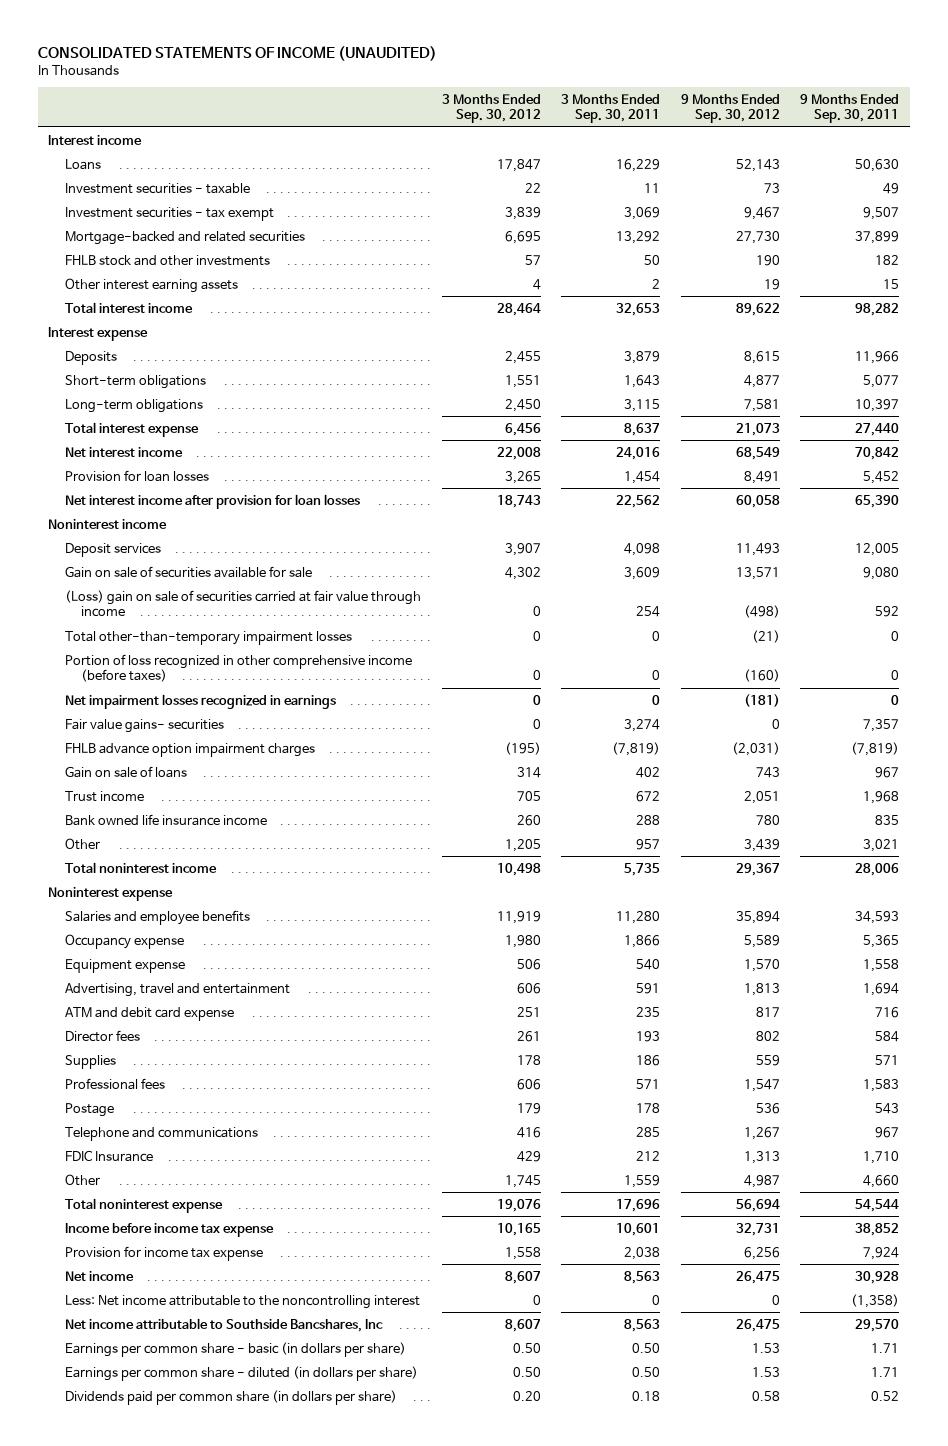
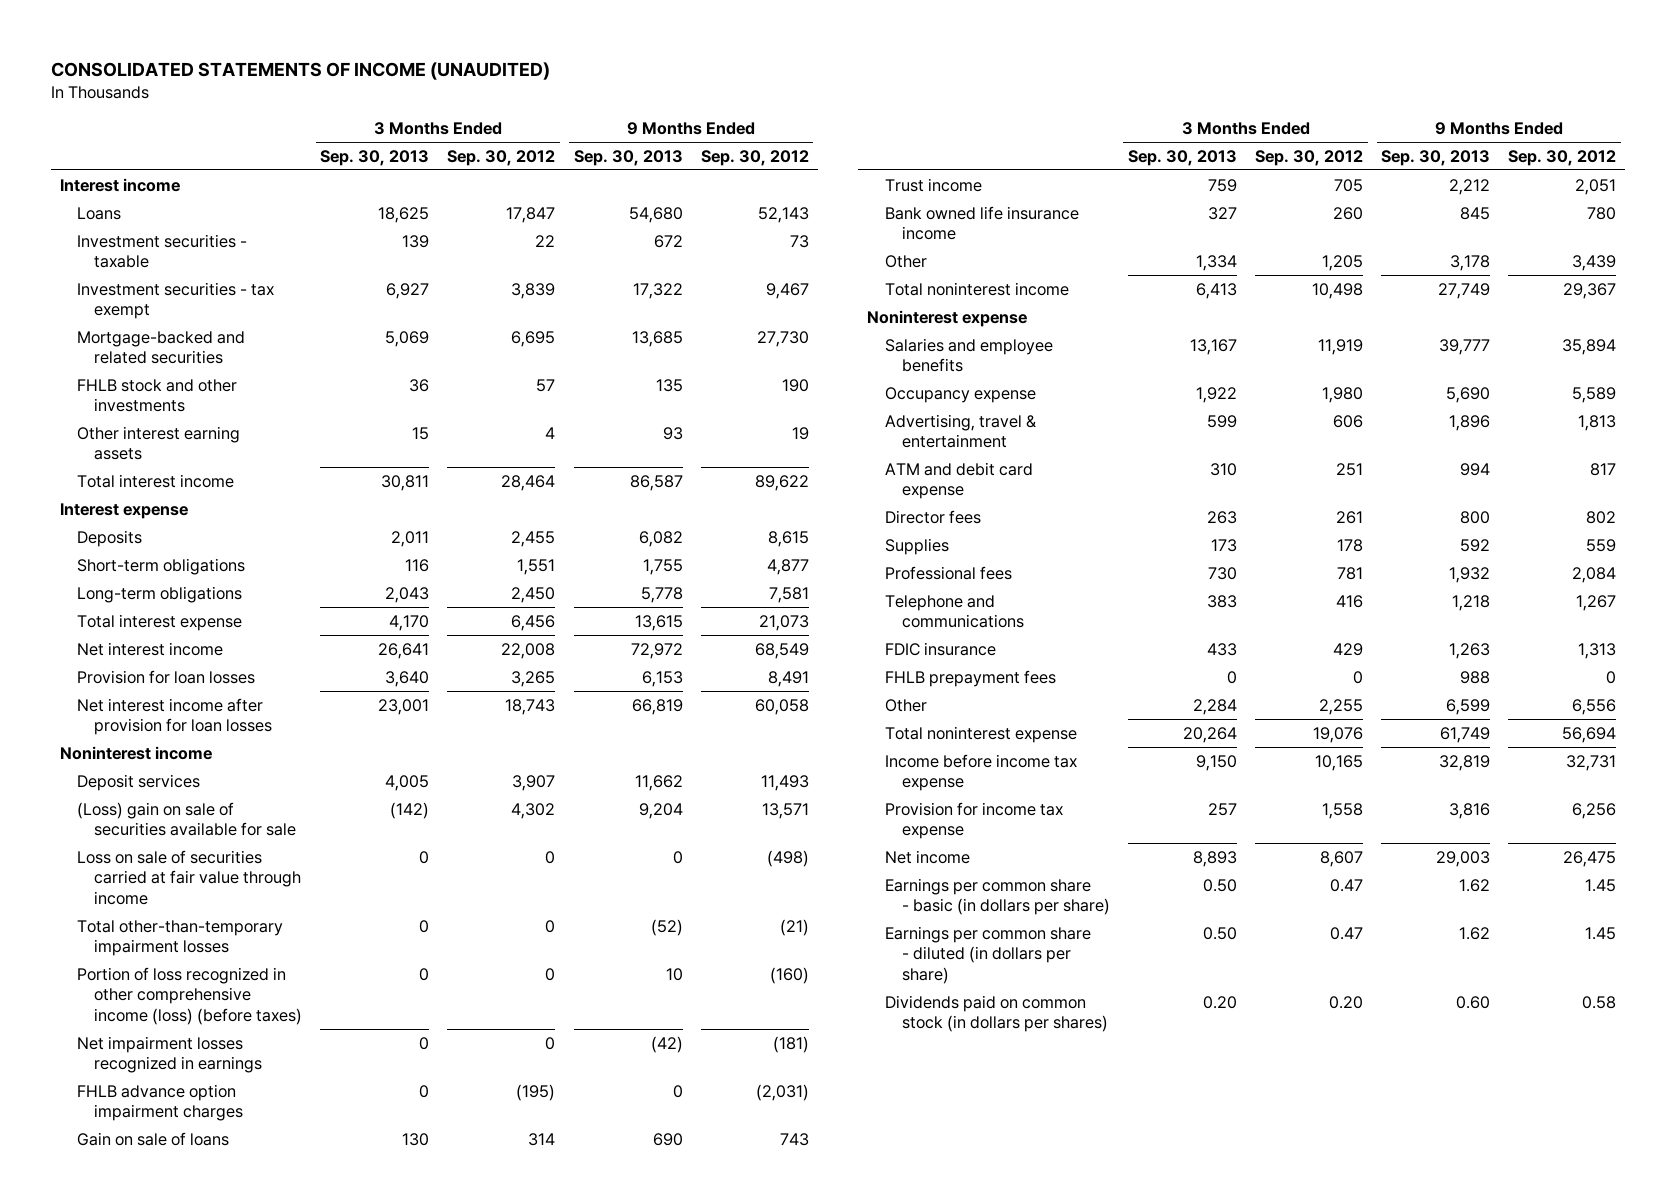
- | 3 Months Ended Sep. 30, 2012 | 3 Months Ended Sep. 30, 2011 | 9 Months Ended Sep. 30, 2012 | 9 Months Ended Sep. 30, 2011
+ | 3 Months Ended Sep. 30, 2013 | 3 Months Ended Sep. 30, 2012 | 9 Months Ended Sep. 30, 2013 | 9 Months Ended Sep. 30, 2012
- Gain on sale of securities available for sale | 4,302 | 3,609 | 13,571 | 9,080
- (Loss) gain on sale of securities carried at fair value through income | 0 | 254 | (498) | 592
+ (Loss) gain on sale of securities available for sale | (142) | 4,302 | 9,204 | 13,571
+ Loss on sale of securities carried at fair value through income | 0 | 0 | 0 | (498)
- Portion of loss recognized in other comprehensive income (before taxes) | 0 | 0 | (160) | 0
+ Portion of loss recognized in other comprehensive income (loss) (before taxes) | 0 | 0 | 10 | (160)
- Fair value gains- securities | 0 | 3,274 | 0 | 7,357
- Equipment expense | 506 | 540 | 1,570 | 1,558
- Advertising, travel and entertainment | 606 | 591 | 1,813 | 1,694
+ Advertising, travel & entertainment | 599 | 606 | 1,896 | 1,813
- Professional fees | 606 | 571 | 1,547 | 1,583
- Postage | 179 | 178 | 536 | 543
+ Professional fees | 730 | 781 | 1,932 | 2,084
- FDIC Insurance | 429 | 212 | 1,313 | 1,710
- Other | 1,745 | 1,559 | 4,987 | 4,660
+ FDIC insurance | 433 | 429 | 1,263 | 1,313
+ FHLB prepayment fees | 0 | 0 | 988 | 0
+ Other | 2,284 | 2,255 | 6,599 | 6,556
- Less: Net income attributable to the noncontrolling interest | 0 | 0 | 0 | (1,358)
- Net income attributable to Southside Bancshares, Inc | 8,607 | 8,563 | 26,475 | 29,570
- Earnings per common share - basic (in dollars per share) | 0.50 | 0.50 | 1.53 | 1.71
- Earnings per common share - diluted (in dollars per share) | 0.50 | 0.50 | 1.53 | 1.71
- Dividends paid per common share (in dollars per share) | 0.20 | 0.18 | 0.58 | 0.52
+ Earnings per common share - basic (in dollars per share) | 0.50 | 0.47 | 1.62 | 1.45
+ Earnings per common share - diluted (in dollars per share) | 0.50 | 0.47 | 1.62 | 1.45
+ Dividends paid on common stock (in dollars per shares) | 0.20 | 0.20 | 0.60 | 0.58

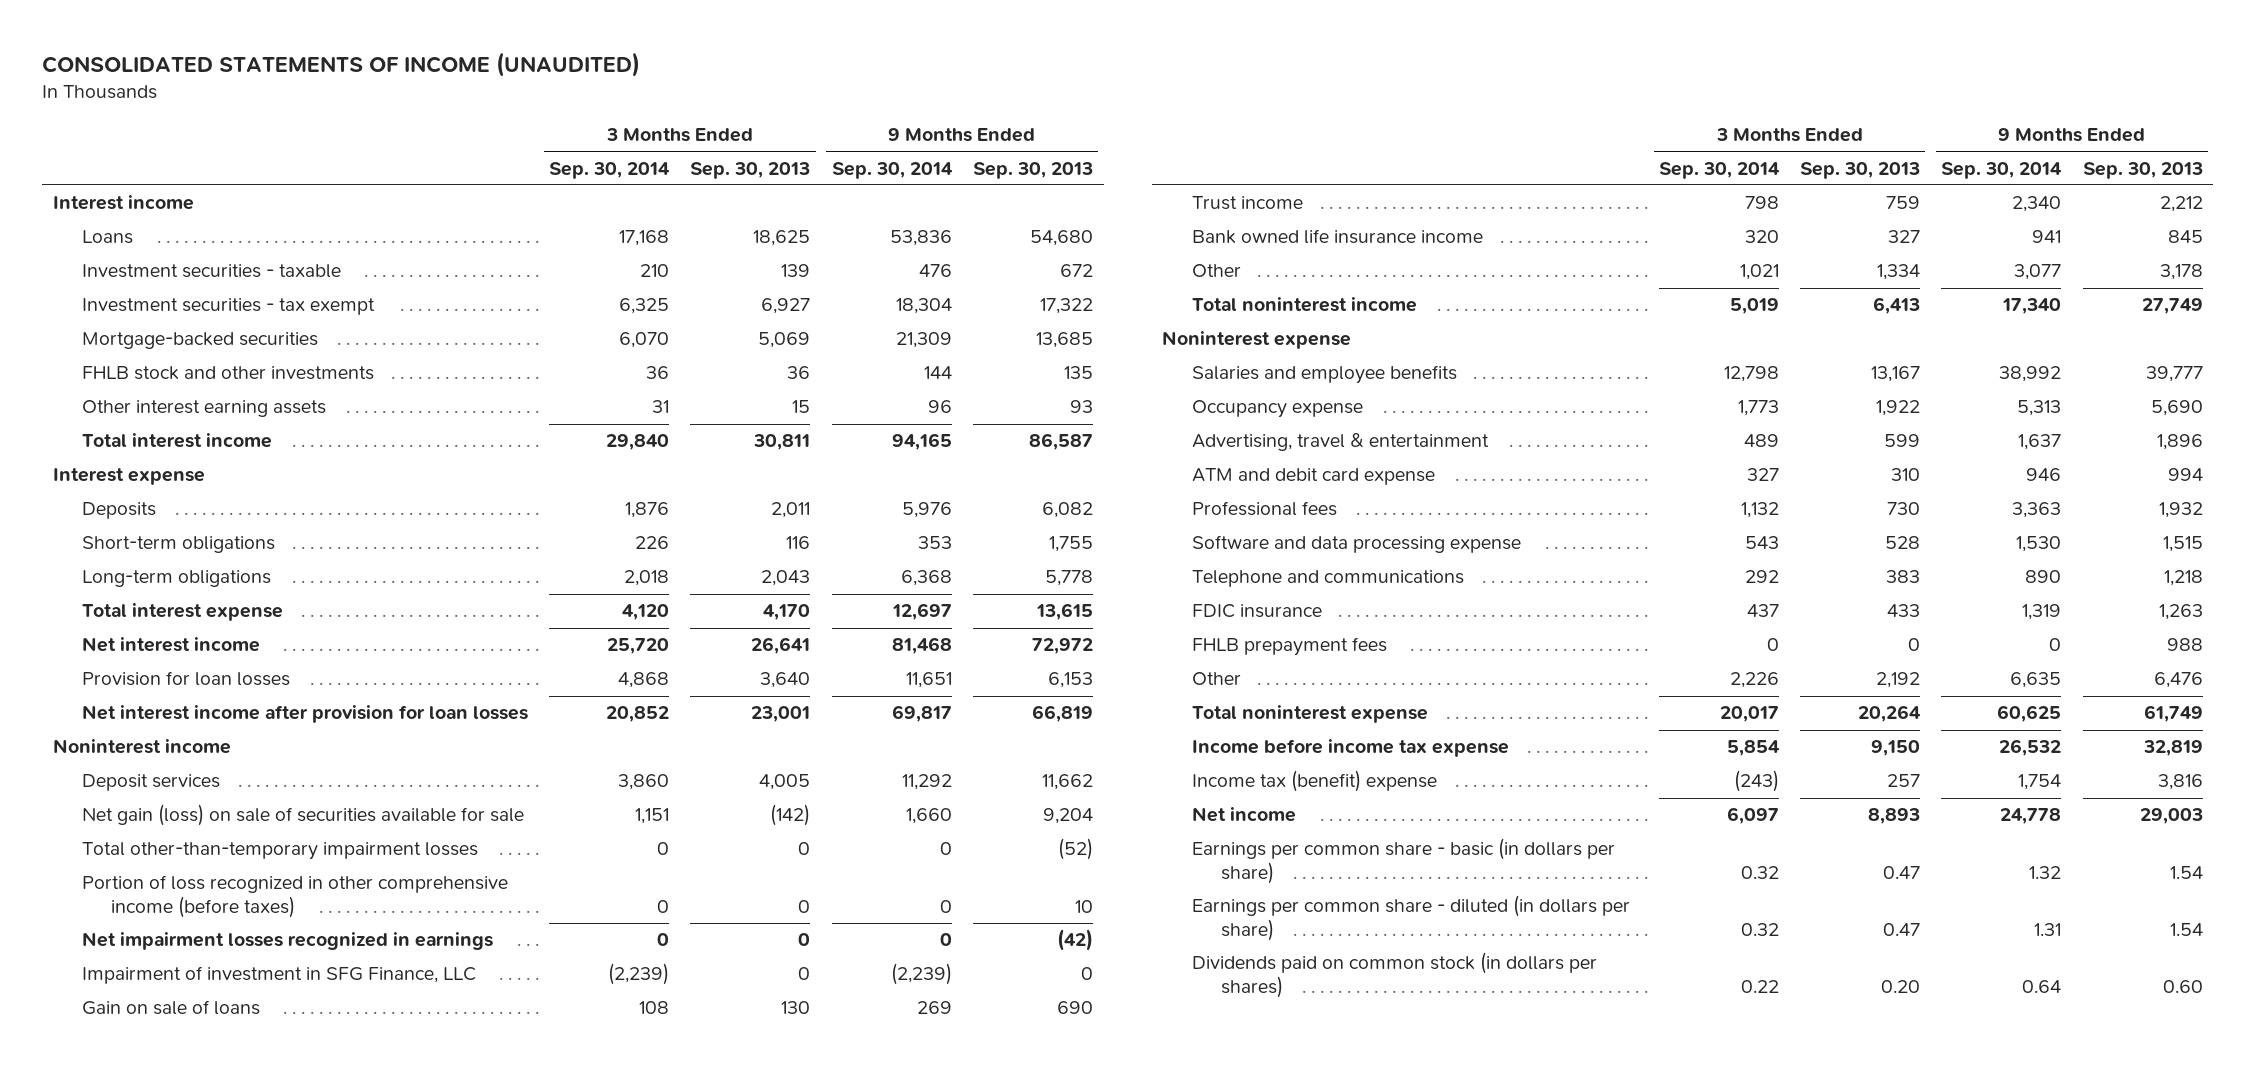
- | 3 Months Ended Sep. 30, 2013 | 3 Months Ended Sep. 30, 2012 | 9 Months Ended Sep. 30, 2013 | 9 Months Ended Sep. 30, 2012
+ | 3 Months Ended Sep. 30, 2014 | 3 Months Ended Sep. 30, 2013 | 9 Months Ended Sep. 30, 2014 | 9 Months Ended Sep. 30, 2013
- Mortgage-backed and related securities | 5,069 | 6,695 | 13,685 | 27,730
+ Mortgage-backed securities | 6,070 | 5,069 | 21,309 | 13,685
- (Loss) gain on sale of securities available for sale | (142) | 4,302 | 9,204 | 13,571
- Loss on sale of securities carried at fair value through income | 0 | 0 | 0 | (498)
+ Net gain (loss) on sale of securities available for sale | 1,151 | (142) | 1,660 | 9,204
- Portion of loss recognized in other comprehensive income (loss) (before taxes) | 0 | 0 | 10 | (160)
+ Portion of loss recognized in other comprehensive income (before taxes) | 0 | 0 | 0 | 10
- FHLB advance option impairment charges | 0 | (195) | 0 | (2,031)
+ Impairment of investment in SFG Finance, LLC | (2,239) | 0 | (2,239) | 0
- Director fees | 263 | 261 | 800 | 802
- Supplies | 173 | 178 | 592 | 559
+ Software and data processing expense | 543 | 528 | 1,530 | 1,515
- Other | 2,284 | 2,255 | 6,599 | 6,556
+ Other | 2,226 | 2,192 | 6,635 | 6,476
- Provision for income tax expense | 257 | 1,558 | 3,816 | 6,256
+ Income tax (benefit) expense | (243) | 257 | 1,754 | 3,816
- Earnings per common share - basic (in dollars per share) | 0.50 | 0.47 | 1.62 | 1.45
- Earnings per common share - diluted (in dollars per share) | 0.50 | 0.47 | 1.62 | 1.45
+ Earnings per common share - basic (in dollars per share) | 0.32 | 0.47 | 1.32 | 1.54
+ Earnings per common share - diluted (in dollars per share) | 0.32 | 0.47 | 1.31 | 1.54

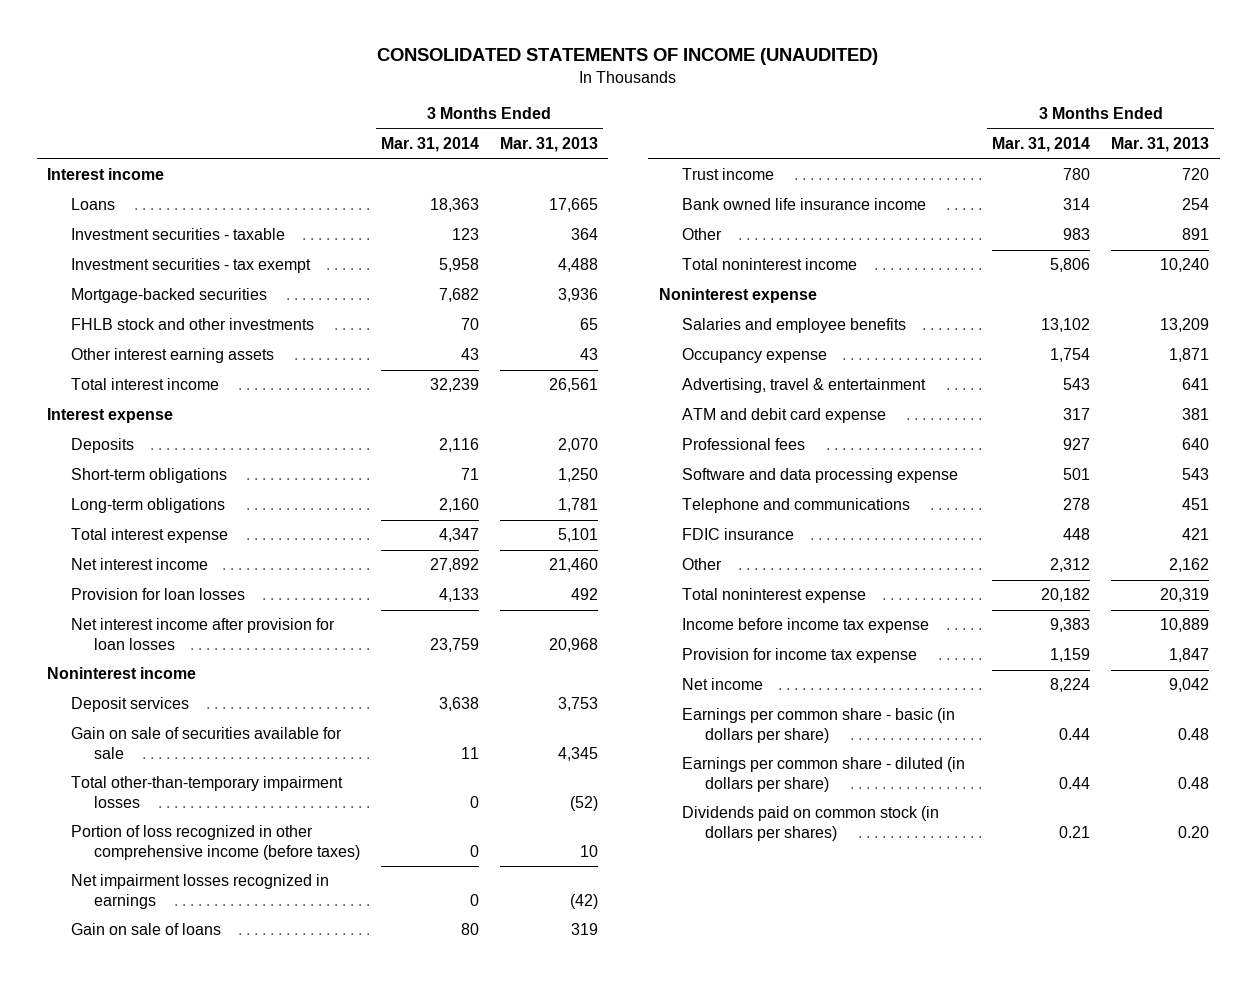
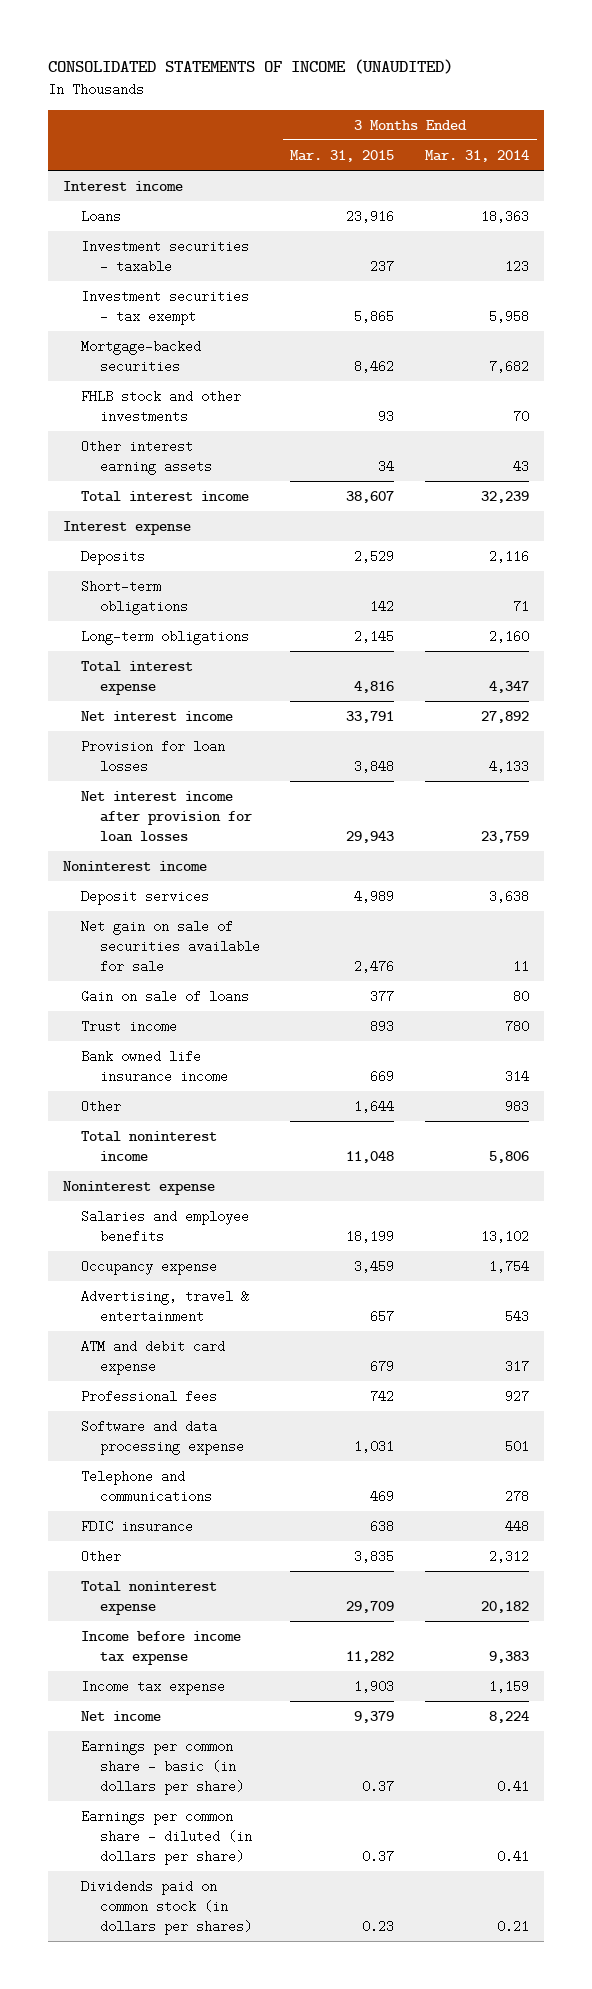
- | 3 Months Ended Mar. 31, 2014 | 3 Months Ended Mar. 31, 2013
+ | 3 Months Ended Mar. 31, 2015 | 3 Months Ended Mar. 31, 2014
- Gain on sale of securities available for sale | 11 | 4,345
- Total other-than-temporary impairment losses | 0 | (52)
- Portion of loss recognized in other comprehensive income (before taxes) | 0 | 10
- Net impairment losses recognized in earnings | 0 | (42)
+ Net gain on sale of securities available for sale | 2,476 | 11
- Provision for income tax expense | 1,159 | 1,847
+ Income tax expense | 1,903 | 1,159
- Earnings per common share - basic (in dollars per share) | 0.44 | 0.48
- Earnings per common share - diluted (in dollars per share) | 0.44 | 0.48
+ Earnings per common share - basic (in dollars per share) | 0.37 | 0.41
+ Earnings per common share - diluted (in dollars per share) | 0.37 | 0.41

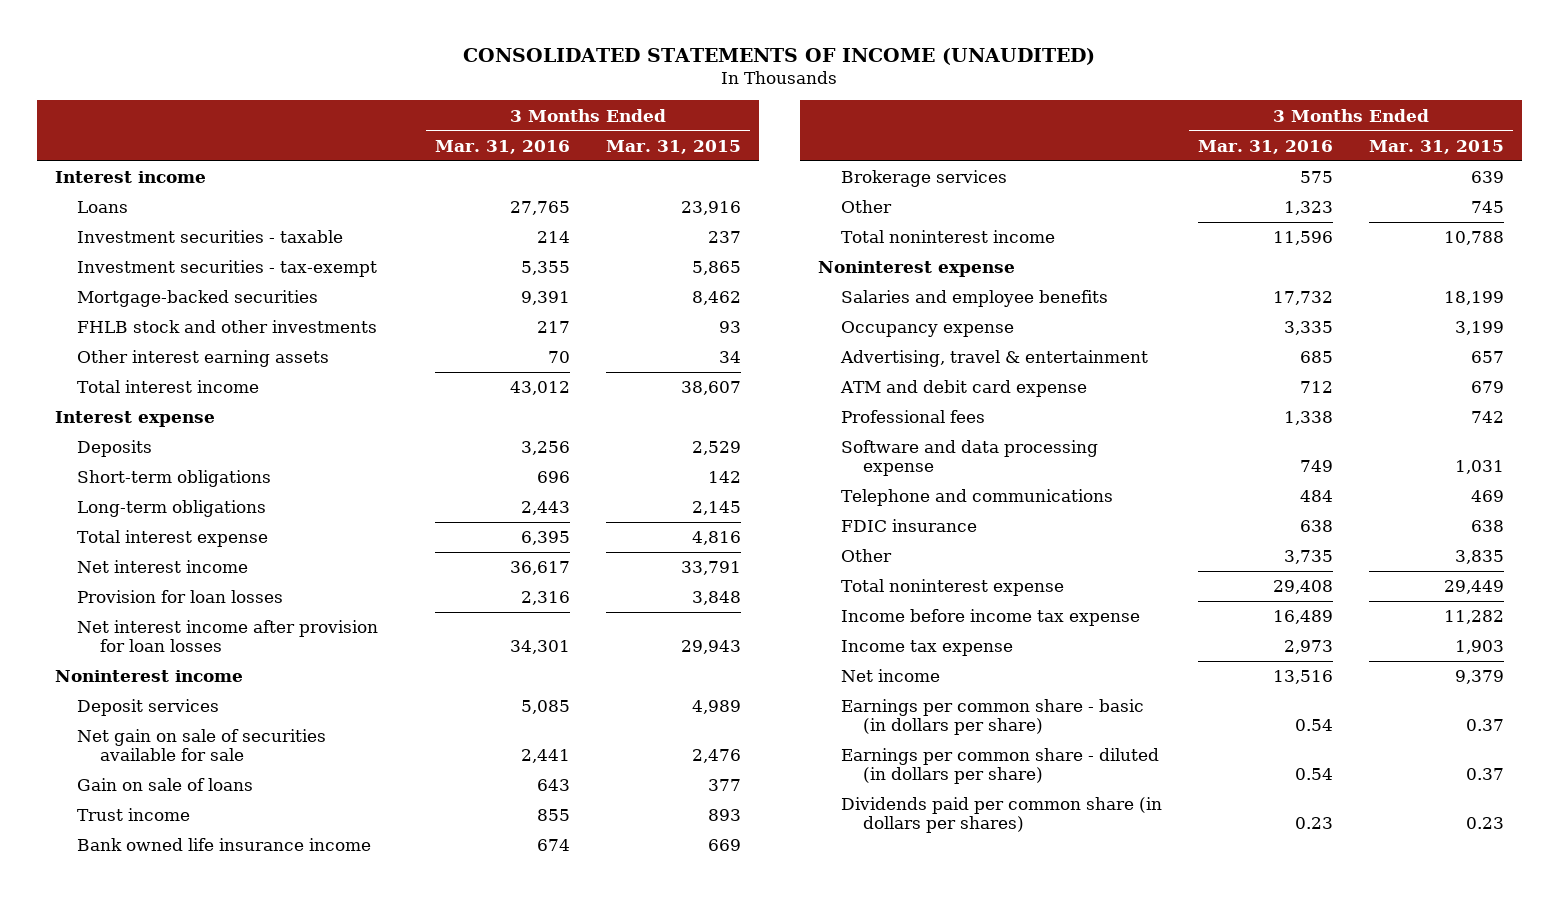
- | 3 Months Ended Mar. 31, 2015 | 3 Months Ended Mar. 31, 2014
+ | 3 Months Ended Mar. 31, 2016 | 3 Months Ended Mar. 31, 2015
- Investment securities - tax exempt | 5,865 | 5,958
+ Investment securities - tax-exempt | 5,355 | 5,865
- Other | 1,644 | 983
- Total noninterest income | 11,048 | 5,806
+ Brokerage services | 575 | 639
+ Other | 1,323 | 745
+ Total noninterest income | 11,596 | 10,788
- Occupancy expense | 3,459 | 1,754
+ Occupancy expense | 3,335 | 3,199
- Total noninterest expense | 29,709 | 20,182
+ Total noninterest expense | 29,408 | 29,449
- Dividends paid on common stock (in dollars per shares) | 0.23 | 0.21
+ Dividends paid per common share (in dollars per shares) | 0.23 | 0.23

